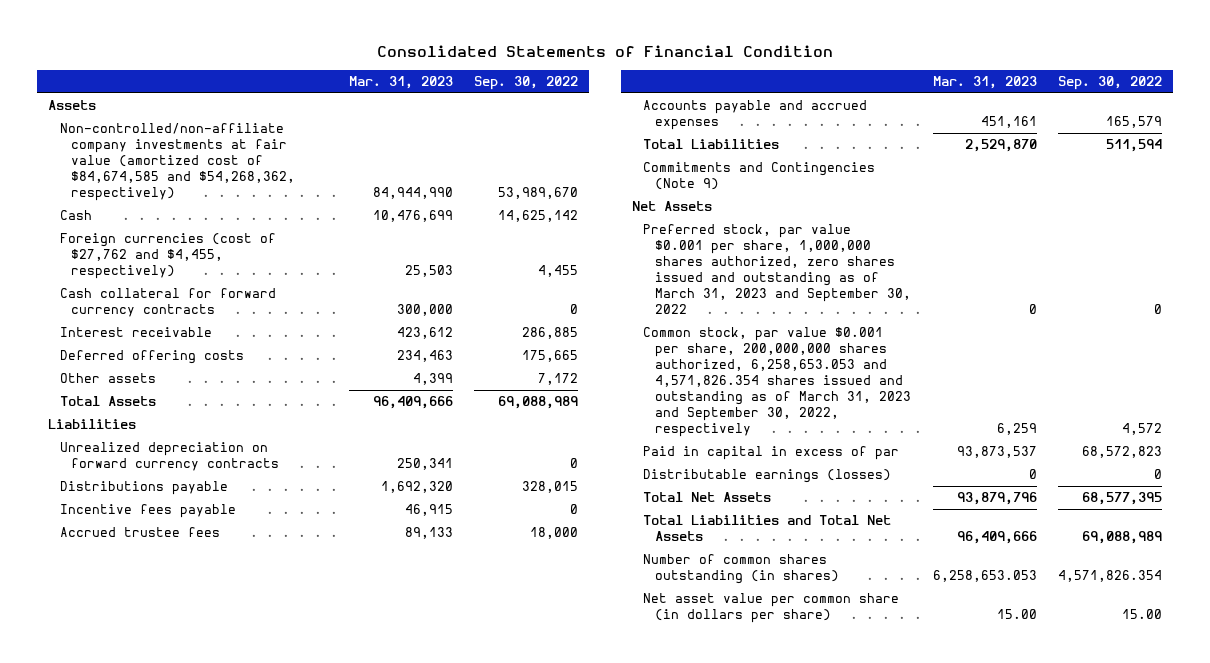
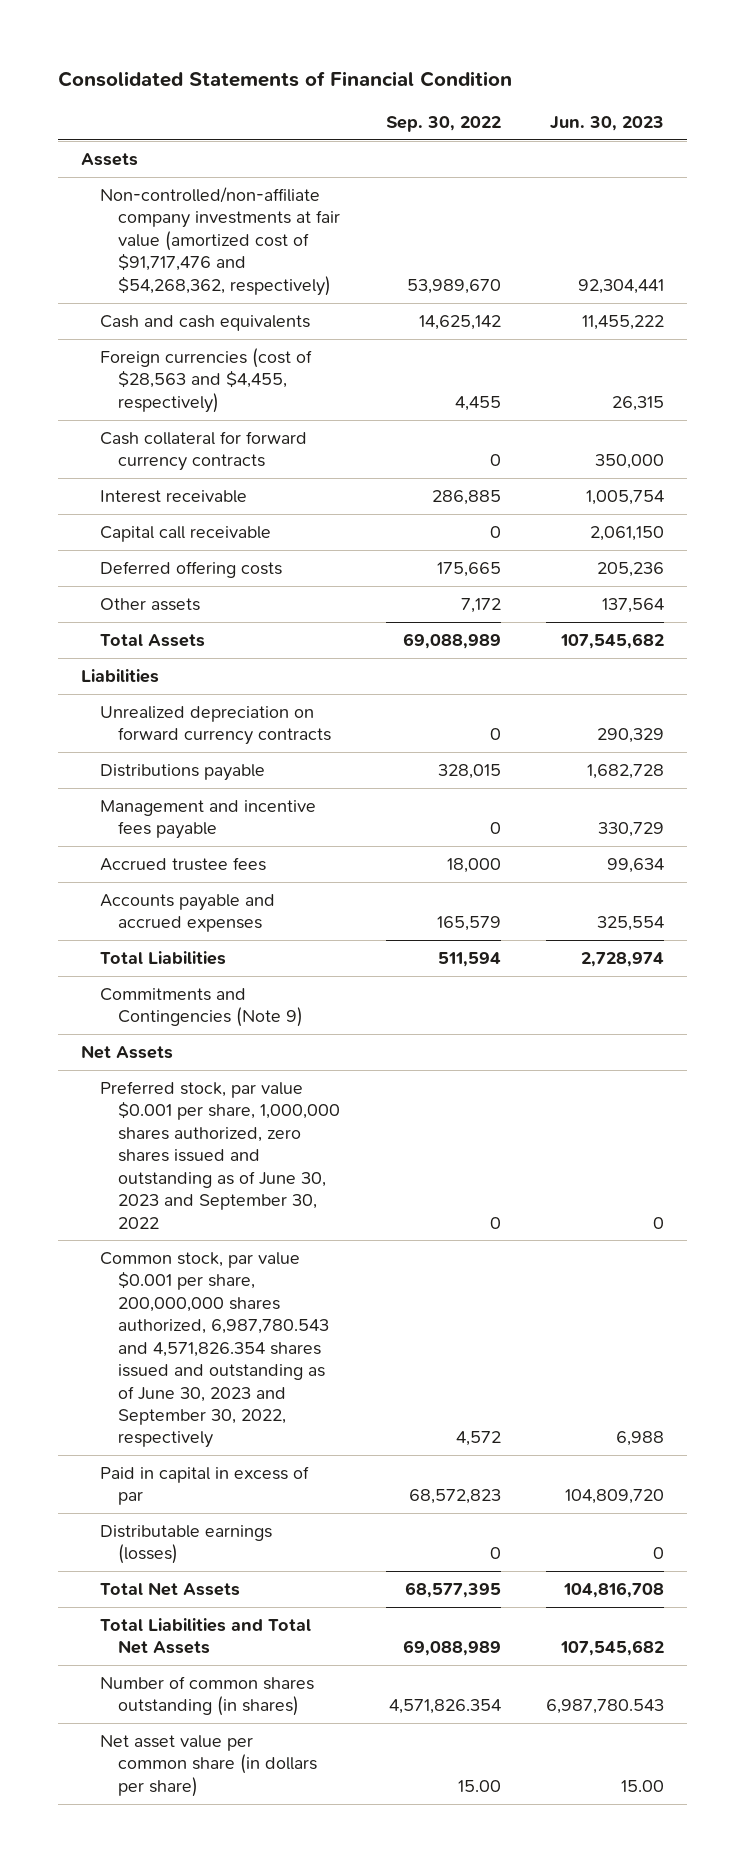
- | Mar. 31, 2023 | Sep. 30, 2022
+ | Sep. 30, 2022 | Jun. 30, 2023
- Non-controlled/non-affiliate company investments at fair value (amortized cost of $84,674,585 and $54,268,362, respectively) | 84,944,990 | 53,989,670
- Cash | 10,476,699 | 14,625,142
- Foreign currencies (cost of $27,762 and $4,455, respectively) | 25,503 | 4,455
+ Non-controlled/non-affiliate company investments at fair value (amortized cost of $91,717,476 and $54,268,362, respectively) | 53,989,670 | 92,304,441
+ Cash and cash equivalents | 14,625,142 | 11,455,222
+ Foreign currencies (cost of $28,563 and $4,455, respectively) | 4,455 | 26,315
+ Capital call receivable | 0 | 2,061,150
- Incentive fees payable | 46,915 | 0
+ Management and incentive fees payable | 0 | 330,729
- Preferred stock, par value $0.001 per share, 1,000,000 shares authorized, zero shares issued and outstanding as of March 31, 2023 and September 30, 2022 | 0 | 0
- Common stock, par value $0.001 per share, 200,000,000 shares authorized, 6,258,653.053 and 4,571,826.354 shares issued and outstanding as of March 31, 2023 and September 30, 2022, respectively | 6,259 | 4,572
+ Preferred stock, par value $0.001 per share, 1,000,000 shares authorized, zero shares issued and outstanding as of June 30, 2023 and September 30, 2022 | 0 | 0
+ Common stock, par value $0.001 per share, 200,000,000 shares authorized, 6,987,780.543 and 4,571,826.354 shares issued and outstanding as of June 30, 2023 and September 30, 2022, respectively | 4,572 | 6,988

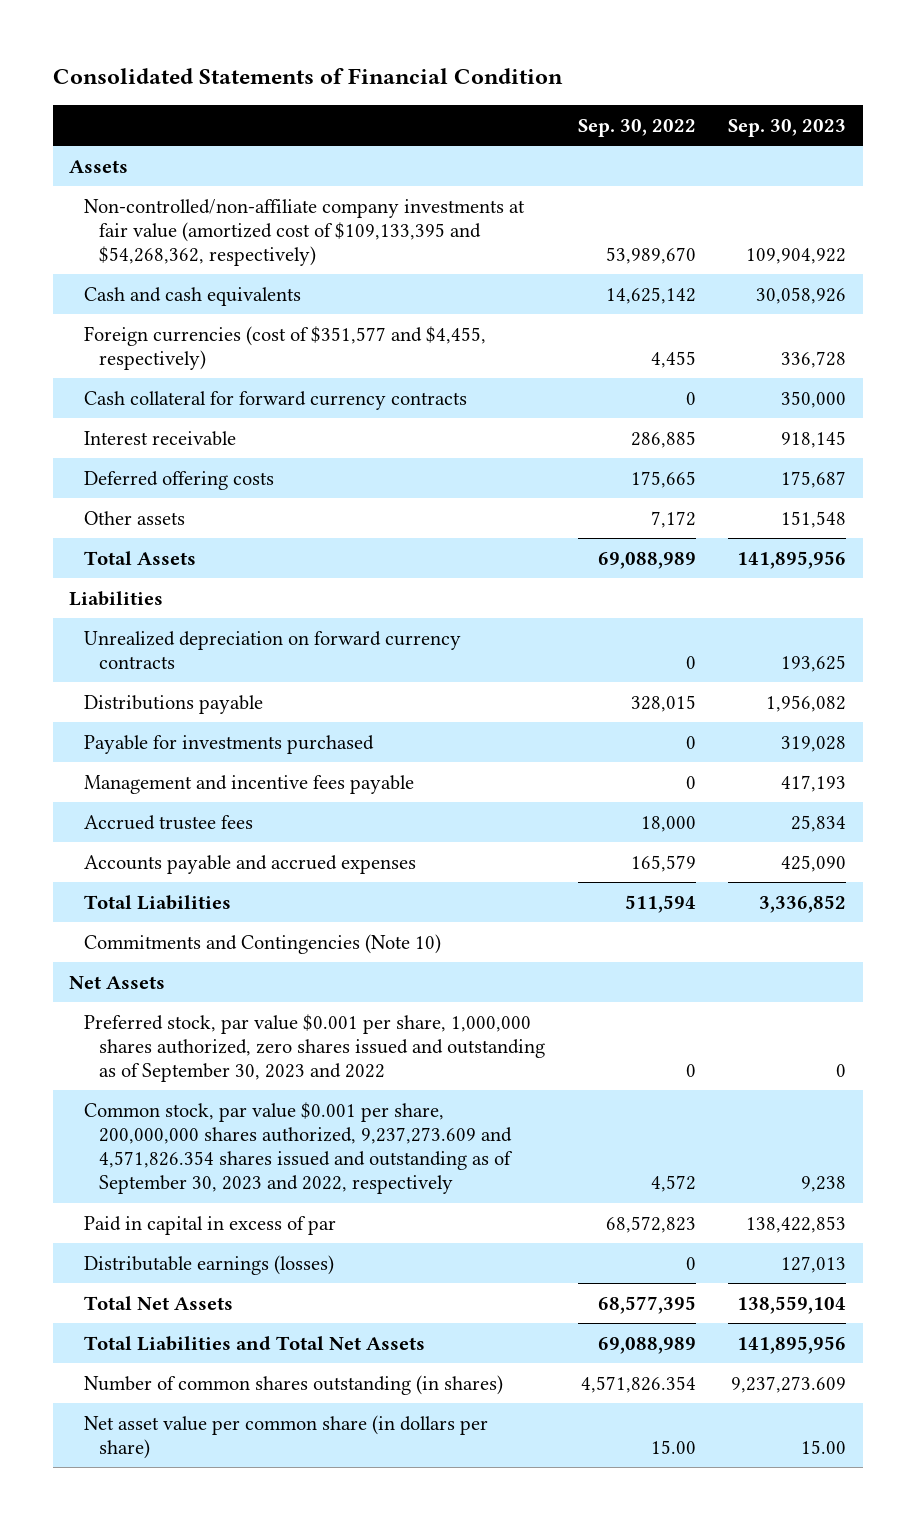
- | Sep. 30, 2022 | Jun. 30, 2023
+ | Sep. 30, 2022 | Sep. 30, 2023
- Non-controlled/non-affiliate company investments at fair value (amortized cost of $91,717,476 and $54,268,362, respectively) | 53,989,670 | 92,304,441
+ Non-controlled/non-affiliate company investments at fair value (amortized cost of $109,133,395 and $54,268,362, respectively) | 53,989,670 | 109,904,922
- Foreign currencies (cost of $28,563 and $4,455, respectively) | 4,455 | 26,315
+ Foreign currencies (cost of $351,577 and $4,455, respectively) | 4,455 | 336,728
- Capital call receivable | 0 | 2,061,150
+ Payable for investments purchased | 0 | 319,028
- Commitments and Contingencies (Note 9)
+ Commitments and Contingencies (Note 10)
- Preferred stock, par value $0.001 per share, 1,000,000 shares authorized, zero shares issued and outstanding as of June 30, 2023 and September 30, 2022 | 0 | 0
- Common stock, par value $0.001 per share, 200,000,000 shares authorized, 6,987,780.543 and 4,571,826.354 shares issued and outstanding as of June 30, 2023 and September 30, 2022, respectively | 4,572 | 6,988
+ Preferred stock, par value $0.001 per share, 1,000,000 shares authorized, zero shares issued and outstanding as of September 30, 2023 and 2022 | 0 | 0
+ Common stock, par value $0.001 per share, 200,000,000 shares authorized, 9,237,273.609 and 4,571,826.354 shares issued and outstanding as of September 30, 2023 and 2022, respectively | 4,572 | 9,238

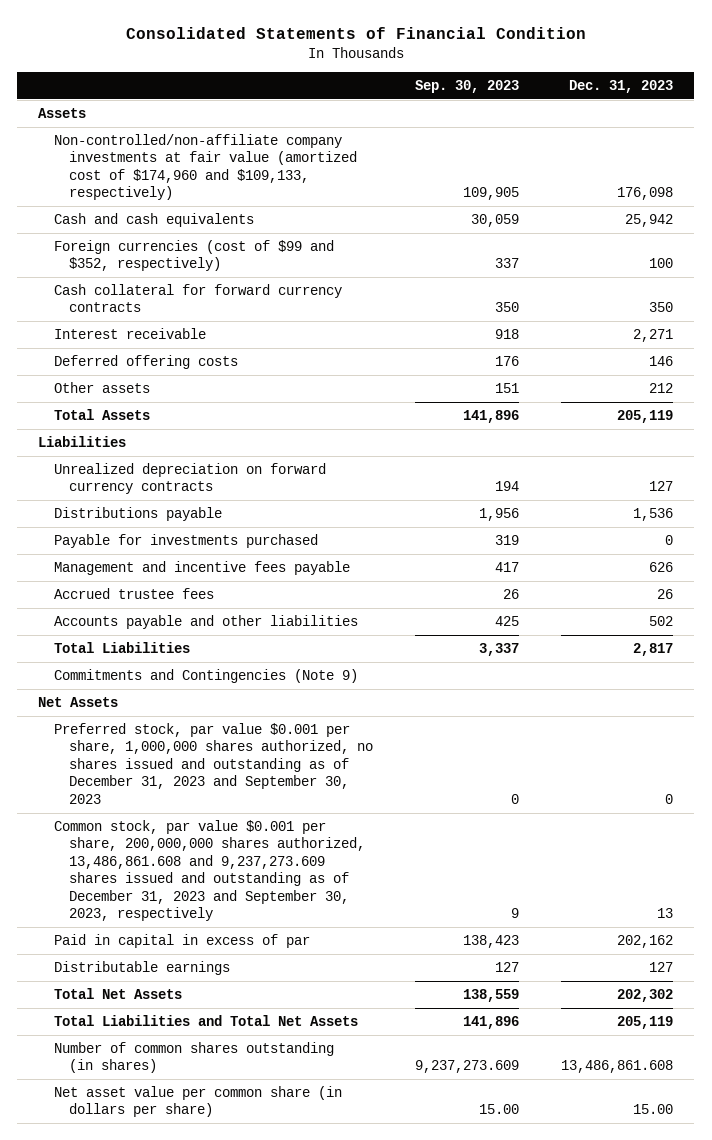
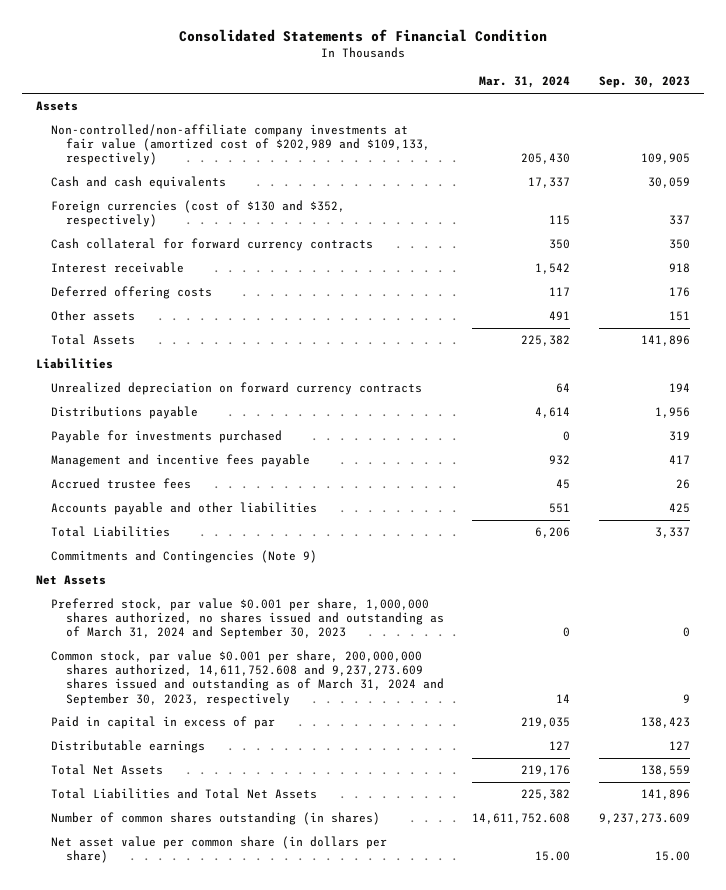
- | Sep. 30, 2023 | Dec. 31, 2023
+ | Mar. 31, 2024 | Sep. 30, 2023
- Non-controlled/non-affiliate company investments at fair value (amortized cost of $174,960 and $109,133, respectively) | 109,905 | 176,098
+ Non-controlled/non-affiliate company investments at fair value (amortized cost of $202,989 and $109,133, respectively) | 205,430 | 109,905
- Foreign currencies (cost of $99 and $352, respectively) | 337 | 100
+ Foreign currencies (cost of $130 and $352, respectively) | 115 | 337
- Preferred stock, par value $0.001 per share, 1,000,000 shares authorized, no shares issued and outstanding as of December 31, 2023 and September 30, 2023 | 0 | 0
- Common stock, par value $0.001 per share, 200,000,000 shares authorized, 13,486,861.608 and 9,237,273.609 shares issued and outstanding as of December 31, 2023 and September 30, 2023, respectively | 9 | 13
+ Preferred stock, par value $0.001 per share, 1,000,000 shares authorized, no shares issued and outstanding as of March 31, 2024 and September 30, 2023 | 0 | 0
+ Common stock, par value $0.001 per share, 200,000,000 shares authorized, 14,611,752.608 and 9,237,273.609 shares issued and outstanding as of March 31, 2024 and September 30, 2023, respectively | 14 | 9

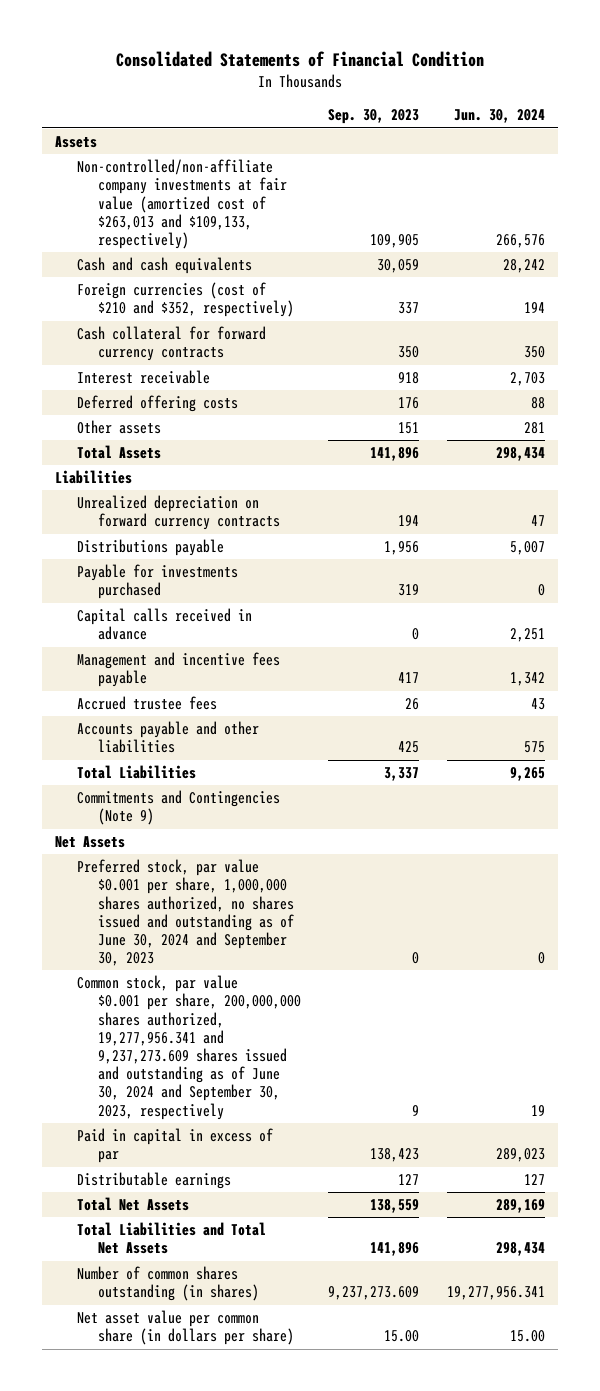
- | Mar. 31, 2024 | Sep. 30, 2023
+ | Sep. 30, 2023 | Jun. 30, 2024
- Non-controlled/non-affiliate company investments at fair value (amortized cost of $202,989 and $109,133, respectively) | 205,430 | 109,905
+ Non-controlled/non-affiliate company investments at fair value (amortized cost of $263,013 and $109,133, respectively) | 109,905 | 266,576
- Foreign currencies (cost of $130 and $352, respectively) | 115 | 337
+ Foreign currencies (cost of $210 and $352, respectively) | 337 | 194
+ Capital calls received in advance | 0 | 2,251
- Preferred stock, par value $0.001 per share, 1,000,000 shares authorized, no shares issued and outstanding as of March 31, 2024 and September 30, 2023 | 0 | 0
- Common stock, par value $0.001 per share, 200,000,000 shares authorized, 14,611,752.608 and 9,237,273.609 shares issued and outstanding as of March 31, 2024 and September 30, 2023, respectively | 14 | 9
+ Preferred stock, par value $0.001 per share, 1,000,000 shares authorized, no shares issued and outstanding as of June 30, 2024 and September 30, 2023 | 0 | 0
+ Common stock, par value $0.001 per share, 200,000,000 shares authorized, 19,277,956.341 and 9,237,273.609 shares issued and outstanding as of June 30, 2024 and September 30, 2023, respectively | 9 | 19

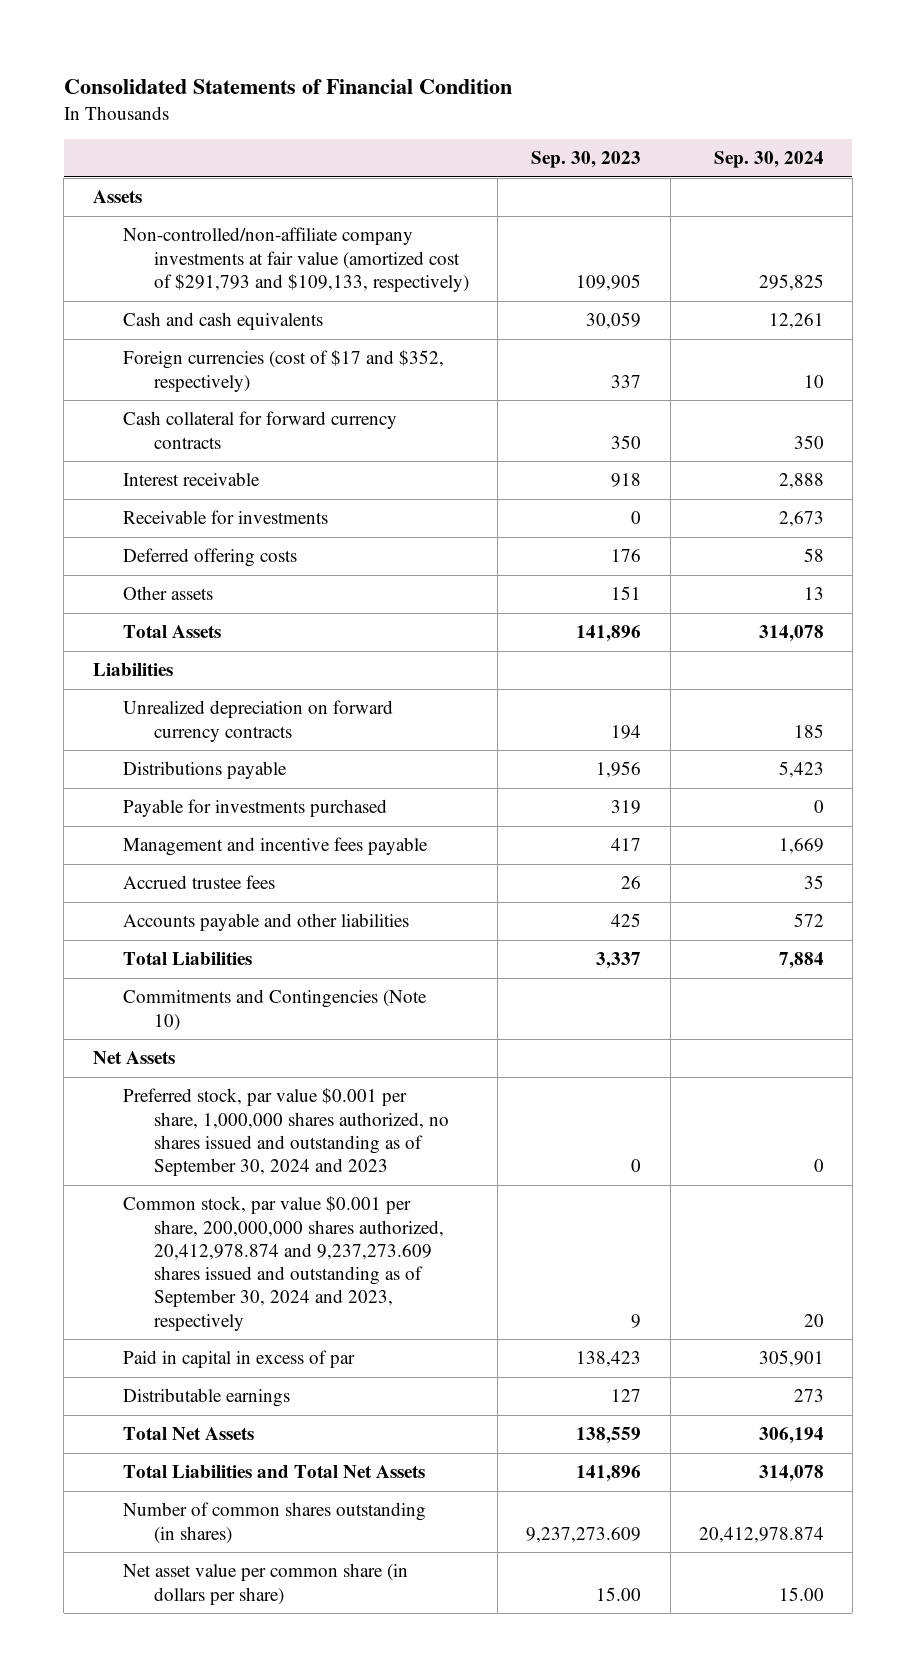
- | Sep. 30, 2023 | Jun. 30, 2024
+ | Sep. 30, 2023 | Sep. 30, 2024
- Non-controlled/non-affiliate company investments at fair value (amortized cost of $263,013 and $109,133, respectively) | 109,905 | 266,576
+ Non-controlled/non-affiliate company investments at fair value (amortized cost of $291,793 and $109,133, respectively) | 109,905 | 295,825
- Foreign currencies (cost of $210 and $352, respectively) | 337 | 194
+ Foreign currencies (cost of $17 and $352, respectively) | 337 | 10
+ Receivable for investments | 0 | 2,673
- Capital calls received in advance | 0 | 2,251
- Commitments and Contingencies (Note 9)
+ Commitments and Contingencies (Note 10)
- Preferred stock, par value $0.001 per share, 1,000,000 shares authorized, no shares issued and outstanding as of June 30, 2024 and September 30, 2023 | 0 | 0
- Common stock, par value $0.001 per share, 200,000,000 shares authorized, 19,277,956.341 and 9,237,273.609 shares issued and outstanding as of June 30, 2024 and September 30, 2023, respectively | 9 | 19
+ Preferred stock, par value $0.001 per share, 1,000,000 shares authorized, no shares issued and outstanding as of September 30, 2024 and 2023 | 0 | 0
+ Common stock, par value $0.001 per share, 200,000,000 shares authorized, 20,412,978.874 and 9,237,273.609 shares issued and outstanding as of September 30, 2024 and 2023, respectively | 9 | 20

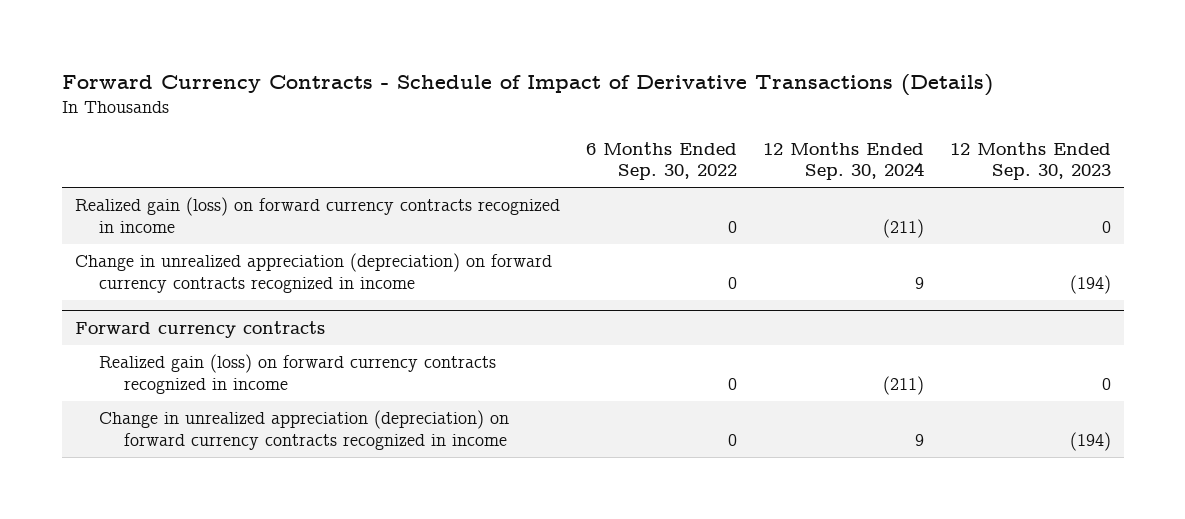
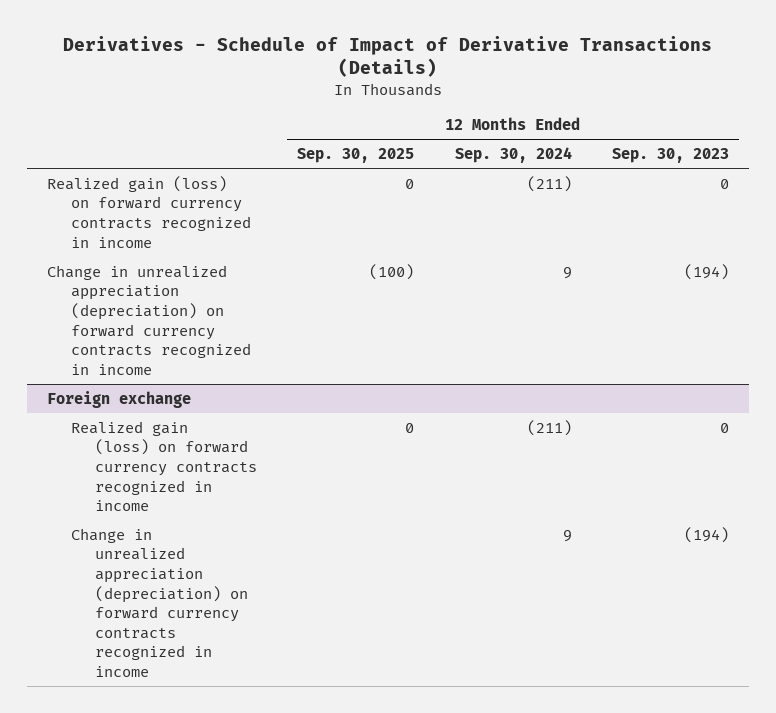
- Forward Currency Contracts - Schedule of Impact of Derivative Transactions (Details)
+ Derivatives - Schedule of Impact of Derivative Transactions (Details)
- | 6 Months Ended Sep. 30, 2022 | 12 Months Ended Sep. 30, 2024 | 12 Months Ended Sep. 30, 2023
+ | 12 Months Ended Sep. 30, 2025 | 12 Months Ended Sep. 30, 2024 | 12 Months Ended Sep. 30, 2023
- Forward currency contracts
+ Foreign exchange

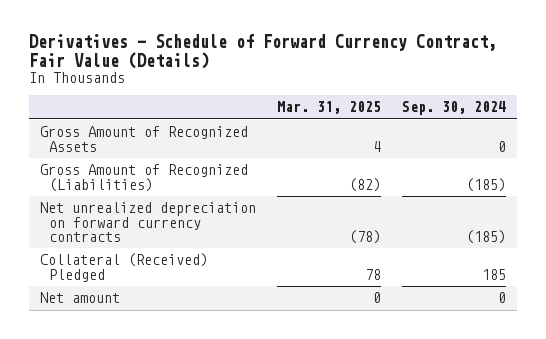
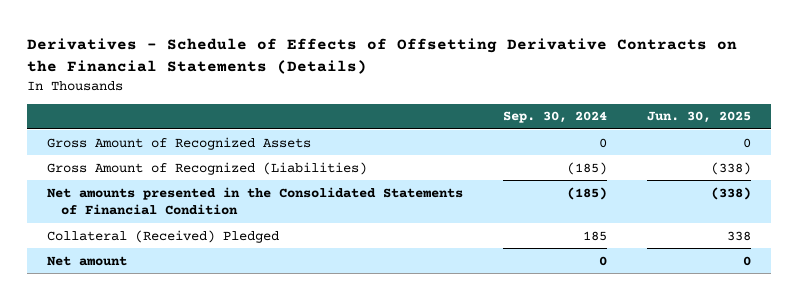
- Derivatives - Schedule of Forward Currency Contract, Fair Value (Details)
+ Derivatives - Schedule of Effects of Offsetting Derivative Contracts on the Financial Statements (Details)
- | Mar. 31, 2025 | Sep. 30, 2024
+ | Sep. 30, 2024 | Jun. 30, 2025
- Net unrealized depreciation on forward currency contracts | (78) | (185)
+ Net amounts presented in the Consolidated Statements of Financial Condition | (185) | (338)

